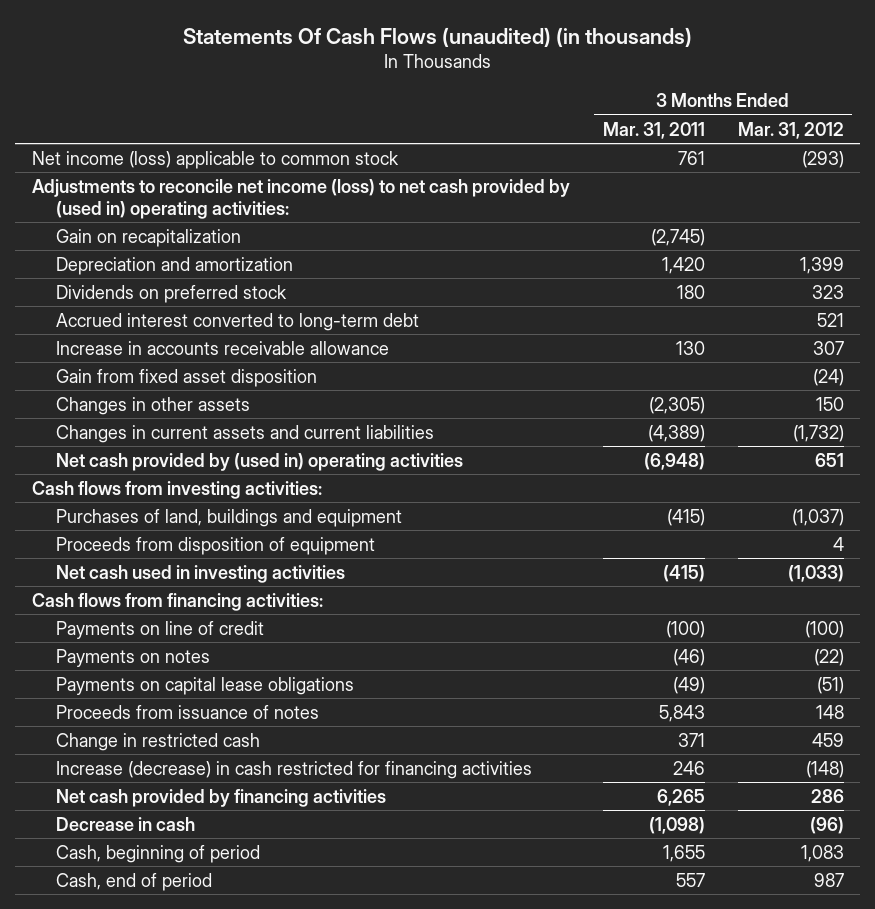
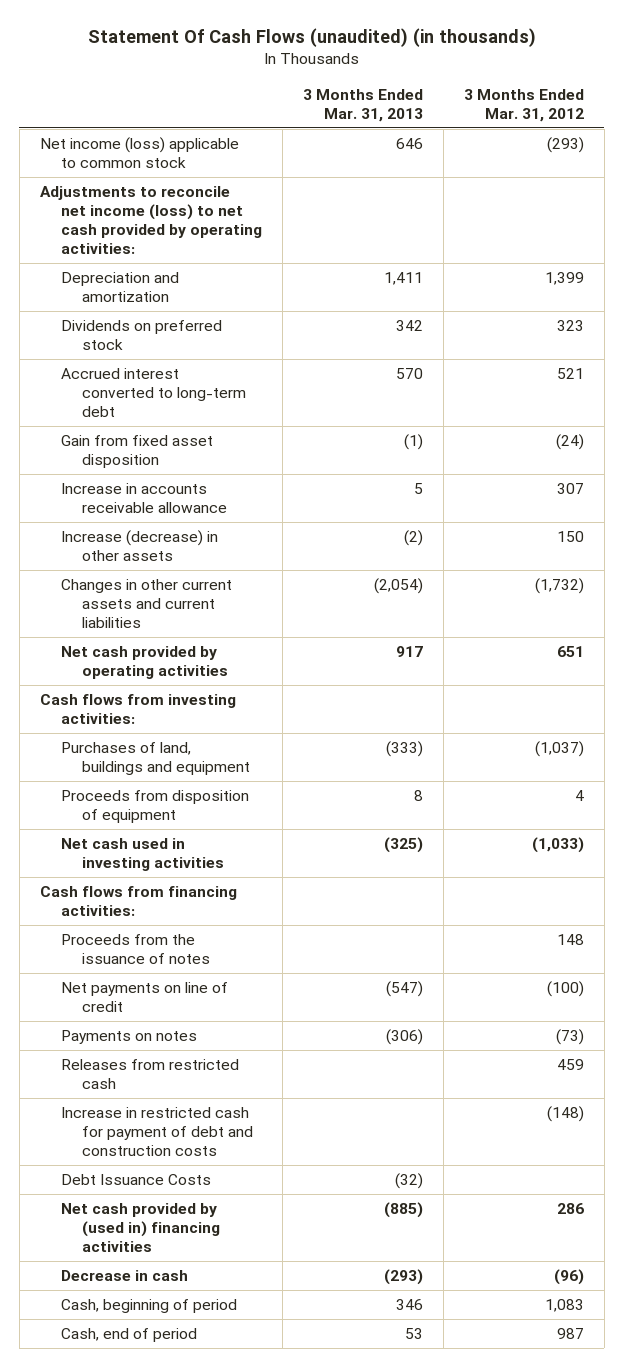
- Statements Of Cash Flows (unaudited) (in thousands)
+ Statement Of Cash Flows (unaudited) (in thousands)
- | 3 Months Ended Mar. 31, 2011 | 3 Months Ended Mar. 31, 2012
+ | 3 Months Ended Mar. 31, 2013 | 3 Months Ended Mar. 31, 2012
- Adjustments to reconcile net income (loss) to net cash provided by (used in) operating activities:
- Gain on recapitalization | (2,745) |
+ Adjustments to reconcile net income (loss) to net cash provided by operating activities:
- Changes in other assets | (2,305) | 150
- Changes in current assets and current liabilities | (4,389) | (1,732)
- Net cash provided by (used in) operating activities | (6,948) | 651
moved down: Increase in accounts receivable allowance | 5 | 307
+ Increase (decrease) in other assets | (2) | 150
+ Changes in other current assets and current liabilities | (2,054) | (1,732)
+ Net cash provided by operating activities | 917 | 651
- Payments on line of credit | (100) | (100)
- Payments on notes | (46) | (22)
- Payments on capital lease obligations | (49) | (51)
- Proceeds from issuance of notes | 5,843 | 148
- Change in restricted cash | 371 | 459
- Increase (decrease) in cash restricted for financing activities | 246 | (148)
- Net cash provided by financing activities | 6,265 | 286
+ Proceeds from the issuance of notes | | 148
+ Net payments on line of credit | (547) | (100)
+ Payments on notes | (306) | (73)
+ Releases from restricted cash | | 459
+ Increase in restricted cash for payment of debt and construction costs | | (148)
+ Debt Issuance Costs | (32) |
+ Net cash provided by (used in) financing activities | (885) | 286

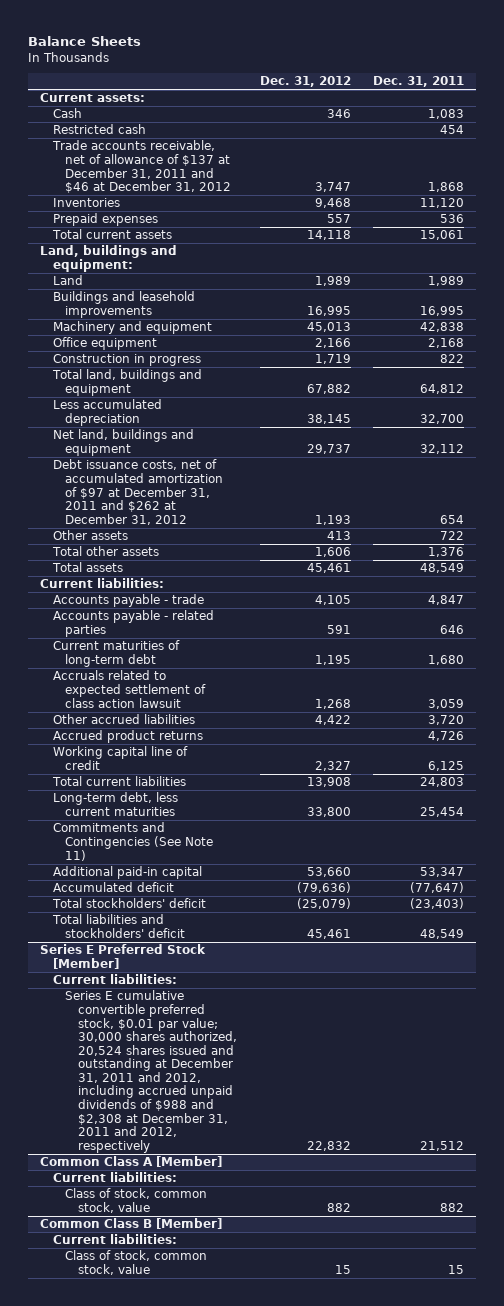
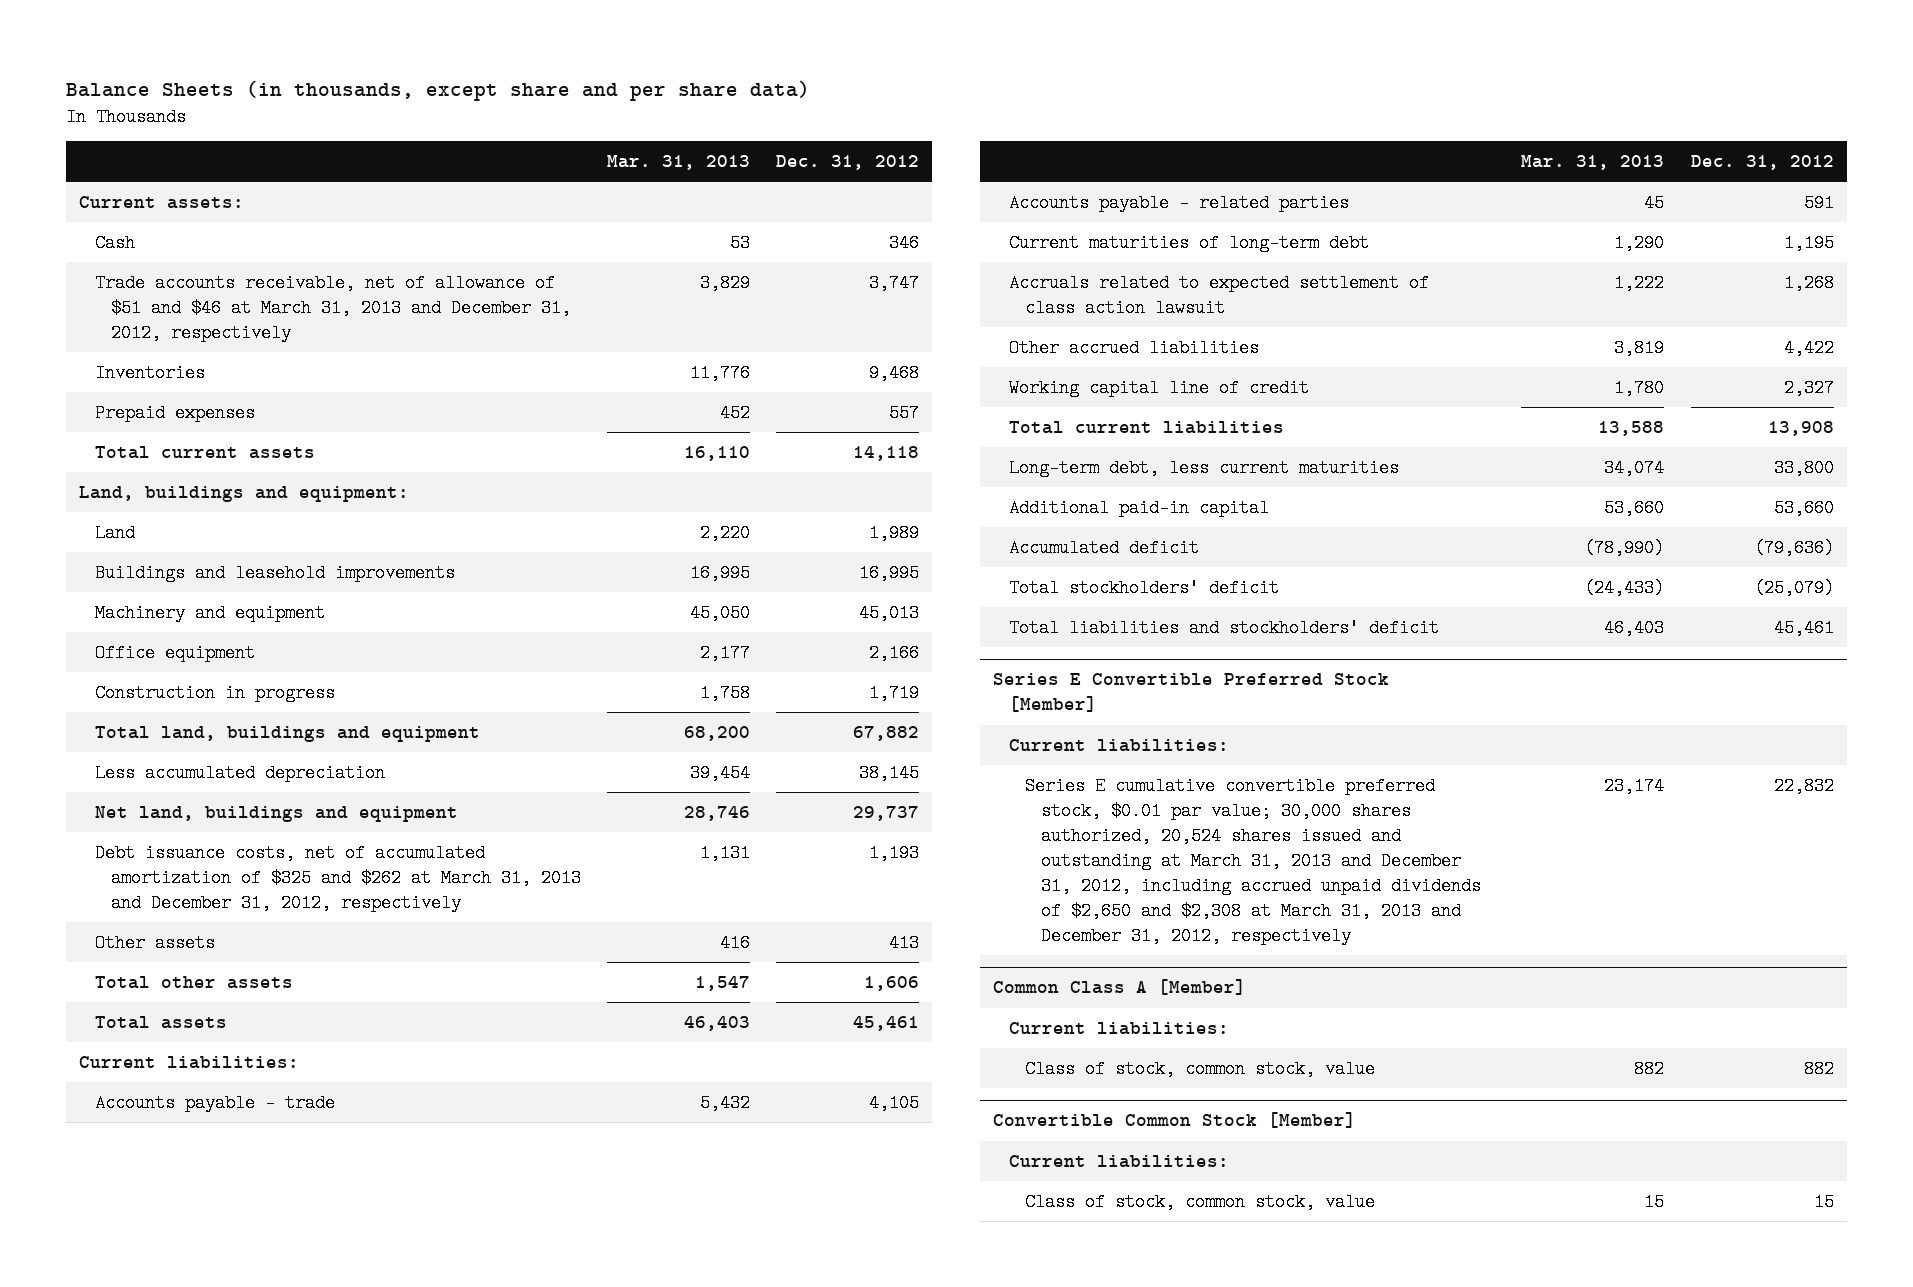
- Balance Sheets
+ Balance Sheets (in thousands, except share and per share data)
- | Dec. 31, 2012 | Dec. 31, 2011
+ | Mar. 31, 2013 | Dec. 31, 2012
- Restricted cash | | 454
- Trade accounts receivable, net of allowance of $137 at December 31, 2011 and $46 at December 31, 2012 | 3,747 | 1,868
+ Trade accounts receivable, net of allowance of $51 and $46 at March 31, 2013 and December 31, 2012, respectively | 3,829 | 3,747
- Debt issuance costs, net of accumulated amortization of $97 at December 31, 2011 and $262 at December 31, 2012 | 1,193 | 654
+ Debt issuance costs, net of accumulated amortization of $325 and $262 at March 31, 2013 and December 31, 2012, respectively | 1,131 | 1,193
- Accrued product returns | | 4,726
- Commitments and Contingencies (See Note 11)
- Series E Preferred Stock [Member]
+ Series E Convertible Preferred Stock [Member]
- Series E cumulative convertible preferred stock, $0.01 par value; 30,000 shares authorized, 20,524 shares issued and outstanding at December 31, 2011 and 2012, including accrued unpaid dividends of $988 and $2,308 at December 31, 2011 and 2012, respectively | 22,832 | 21,512
+ Series E cumulative convertible preferred stock, $0.01 par value; 30,000 shares authorized, 20,524 shares issued and outstanding at March 31, 2013 and December 31, 2012, including accrued unpaid dividends of $2,650 and $2,308 at March 31, 2013 and December 31, 2012, respectively | 23,174 | 22,832
- Common Class B [Member]
+ Convertible Common Stock [Member]

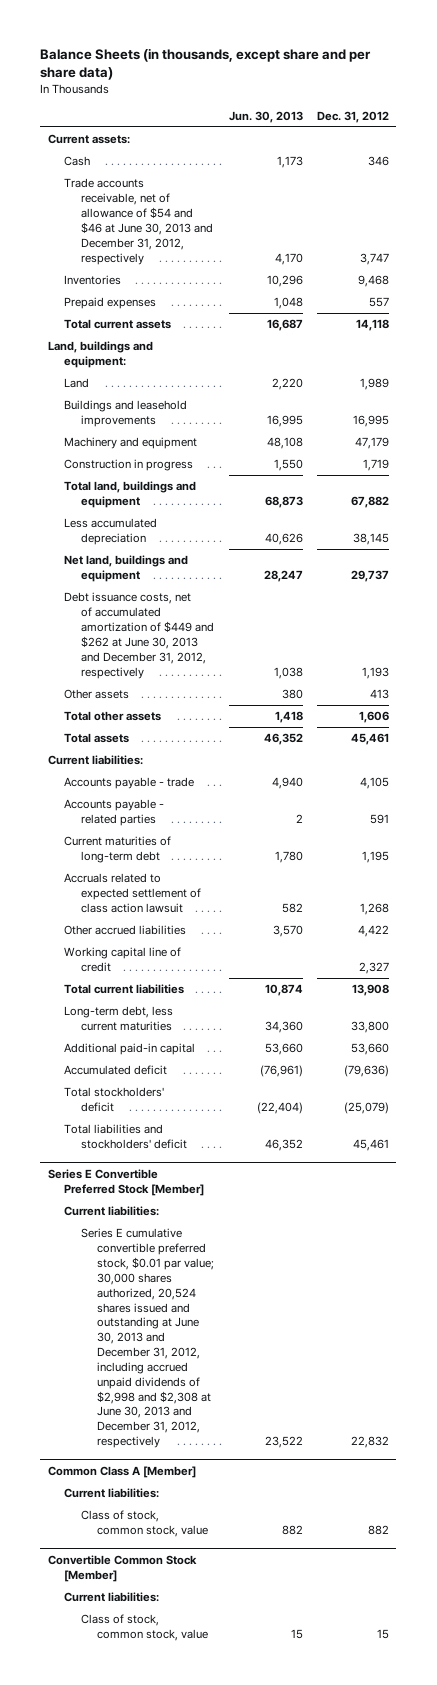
- | Mar. 31, 2013 | Dec. 31, 2012
+ | Jun. 30, 2013 | Dec. 31, 2012
- Trade accounts receivable, net of allowance of $51 and $46 at March 31, 2013 and December 31, 2012, respectively | 3,829 | 3,747
+ Trade accounts receivable, net of allowance of $54 and $46 at June 30, 2013 and December 31, 2012, respectively | 4,170 | 3,747
- Machinery and equipment | 45,050 | 45,013
- Office equipment | 2,177 | 2,166
+ Machinery and equipment | 48,108 | 47,179
- Debt issuance costs, net of accumulated amortization of $325 and $262 at March 31, 2013 and December 31, 2012, respectively | 1,131 | 1,193
+ Debt issuance costs, net of accumulated amortization of $449 and $262 at June 30, 2013 and December 31, 2012, respectively | 1,038 | 1,193
@ Series E Convertible Preferred Stock [Member]
- Series E cumulative convertible preferred stock, $0.01 par value; 30,000 shares authorized, 20,524 shares issued and outstanding at March 31, 2013 and December 31, 2012, including accrued unpaid dividends of $2,650 and $2,308 at March 31, 2013 and December 31, 2012, respectively | 23,174 | 22,832
+ Series E cumulative convertible preferred stock, $0.01 par value; 30,000 shares authorized, 20,524 shares issued and outstanding at June 30, 2013 and December 31, 2012, including accrued unpaid dividends of $2,998 and $2,308 at June 30, 2013 and December 31, 2012, respectively | 23,522 | 22,832

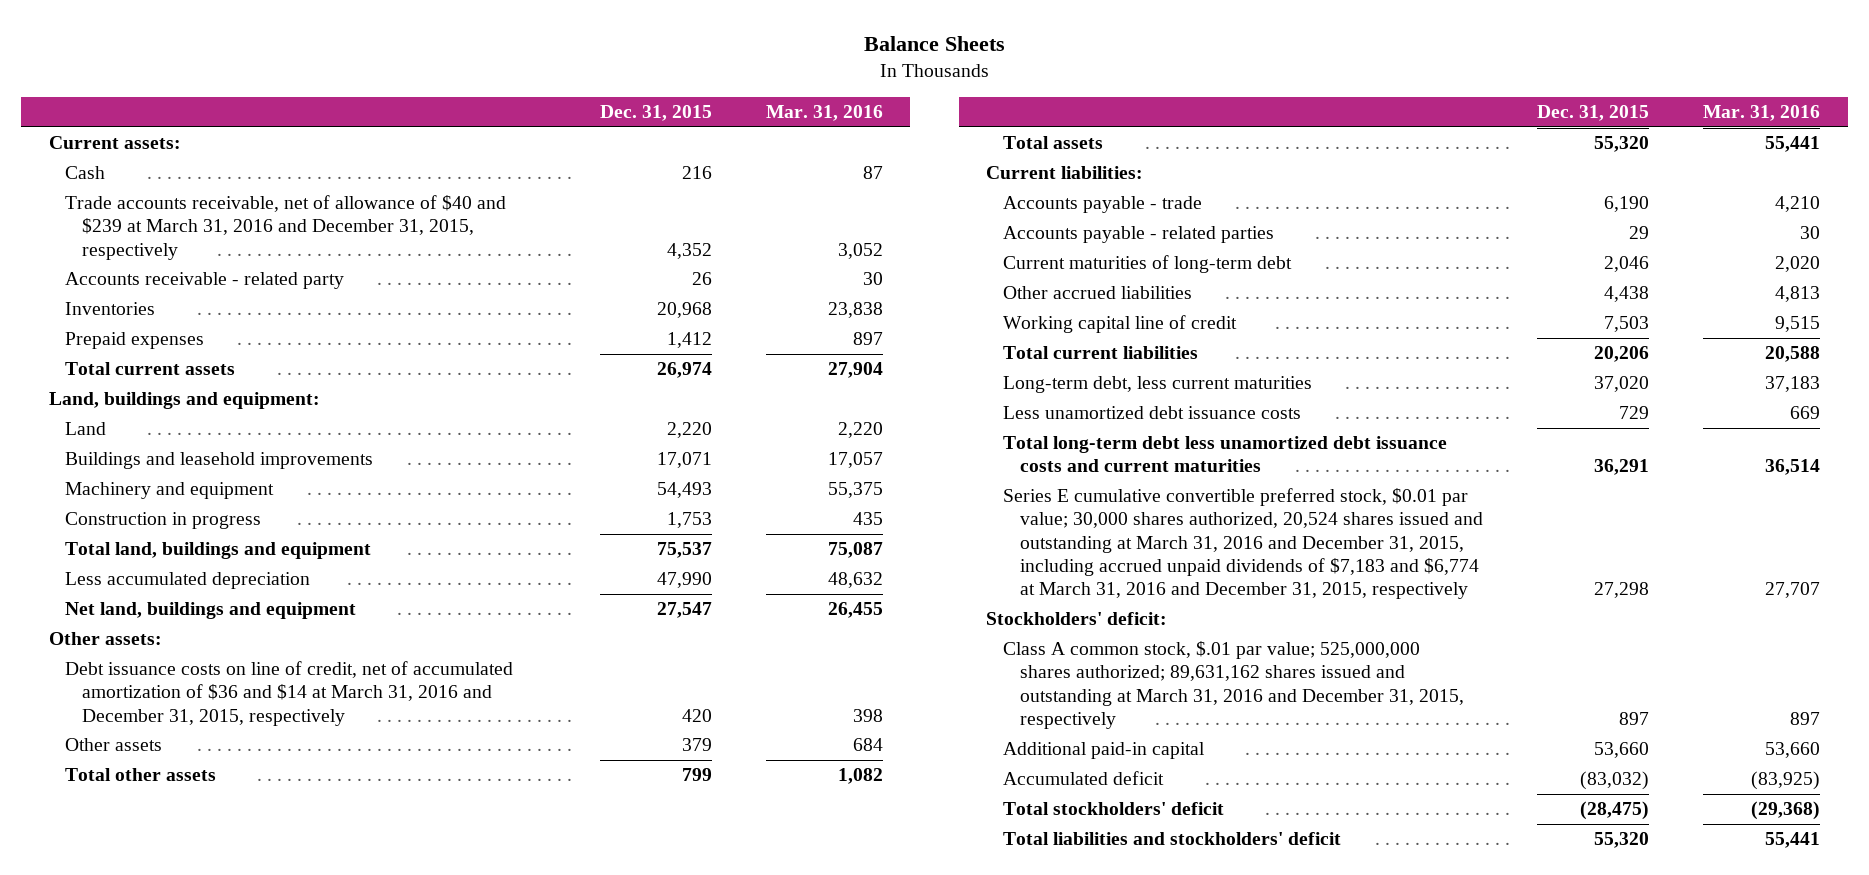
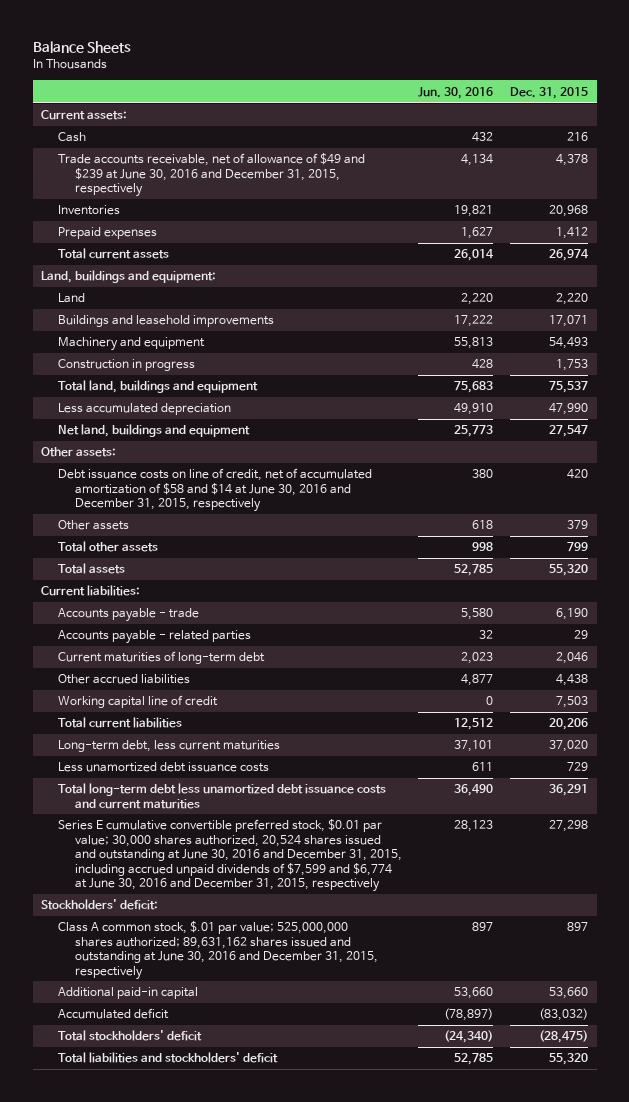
- | Dec. 31, 2015 | Mar. 31, 2016
+ | Jun. 30, 2016 | Dec. 31, 2015
- Trade accounts receivable, net of allowance of $40 and $239 at March 31, 2016 and December 31, 2015, respectively | 4,352 | 3,052
- Accounts receivable - related party | 26 | 30
+ Trade accounts receivable, net of allowance of $49 and $239 at June 30, 2016 and December 31, 2015, respectively | 4,134 | 4,378
- Debt issuance costs on line of credit, net of accumulated amortization of $36 and $14 at March 31, 2016 and December 31, 2015, respectively | 420 | 398
+ Debt issuance costs on line of credit, net of accumulated amortization of $58 and $14 at June 30, 2016 and December 31, 2015, respectively | 380 | 420
- Series E cumulative convertible preferred stock, $0.01 par value; 30,000 shares authorized, 20,524 shares issued and outstanding at March 31, 2016 and December 31, 2015, including accrued unpaid dividends of $7,183 and $6,774 at March 31, 2016 and December 31, 2015, respectively | 27,298 | 27,707
+ Series E cumulative convertible preferred stock, $0.01 par value; 30,000 shares authorized, 20,524 shares issued and outstanding at June 30, 2016 and December 31, 2015, including accrued unpaid dividends of $7,599 and $6,774 at June 30, 2016 and December 31, 2015, respectively | 28,123 | 27,298
- Class A common stock, $.01 par value; 525,000,000 shares authorized; 89,631,162 shares issued and outstanding at March 31, 2016 and December 31, 2015, respectively | 897 | 897
+ Class A common stock, $.01 par value; 525,000,000 shares authorized; 89,631,162 shares issued and outstanding at June 30, 2016 and December 31, 2015, respectively | 897 | 897

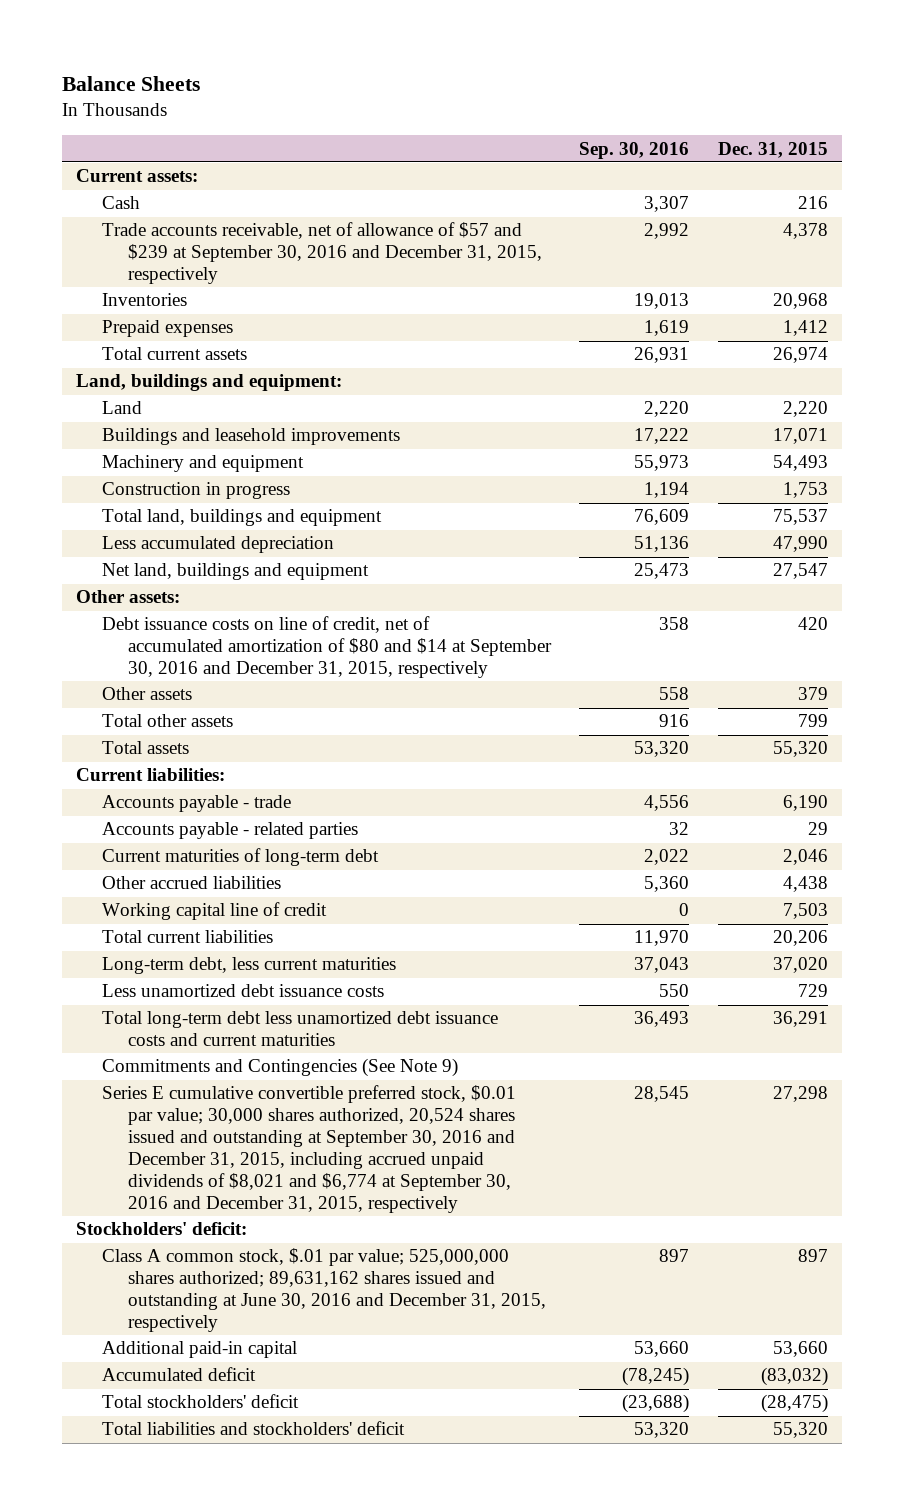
- | Jun. 30, 2016 | Dec. 31, 2015
+ | Sep. 30, 2016 | Dec. 31, 2015
- Trade accounts receivable, net of allowance of $49 and $239 at June 30, 2016 and December 31, 2015, respectively | 4,134 | 4,378
+ Trade accounts receivable, net of allowance of $57 and $239 at September 30, 2016 and December 31, 2015, respectively | 2,992 | 4,378
- Debt issuance costs on line of credit, net of accumulated amortization of $58 and $14 at June 30, 2016 and December 31, 2015, respectively | 380 | 420
+ Debt issuance costs on line of credit, net of accumulated amortization of $80 and $14 at September 30, 2016 and December 31, 2015, respectively | 358 | 420
- Series E cumulative convertible preferred stock, $0.01 par value; 30,000 shares authorized, 20,524 shares issued and outstanding at June 30, 2016 and December 31, 2015, including accrued unpaid dividends of $7,599 and $6,774 at June 30, 2016 and December 31, 2015, respectively | 28,123 | 27,298
+ Commitments and Contingencies (See Note 9)
+ Series E cumulative convertible preferred stock, $0.01 par value; 30,000 shares authorized, 20,524 shares issued and outstanding at September 30, 2016 and December 31, 2015, including accrued unpaid dividends of $8,021 and $6,774 at September 30, 2016 and December 31, 2015, respectively | 28,545 | 27,298

